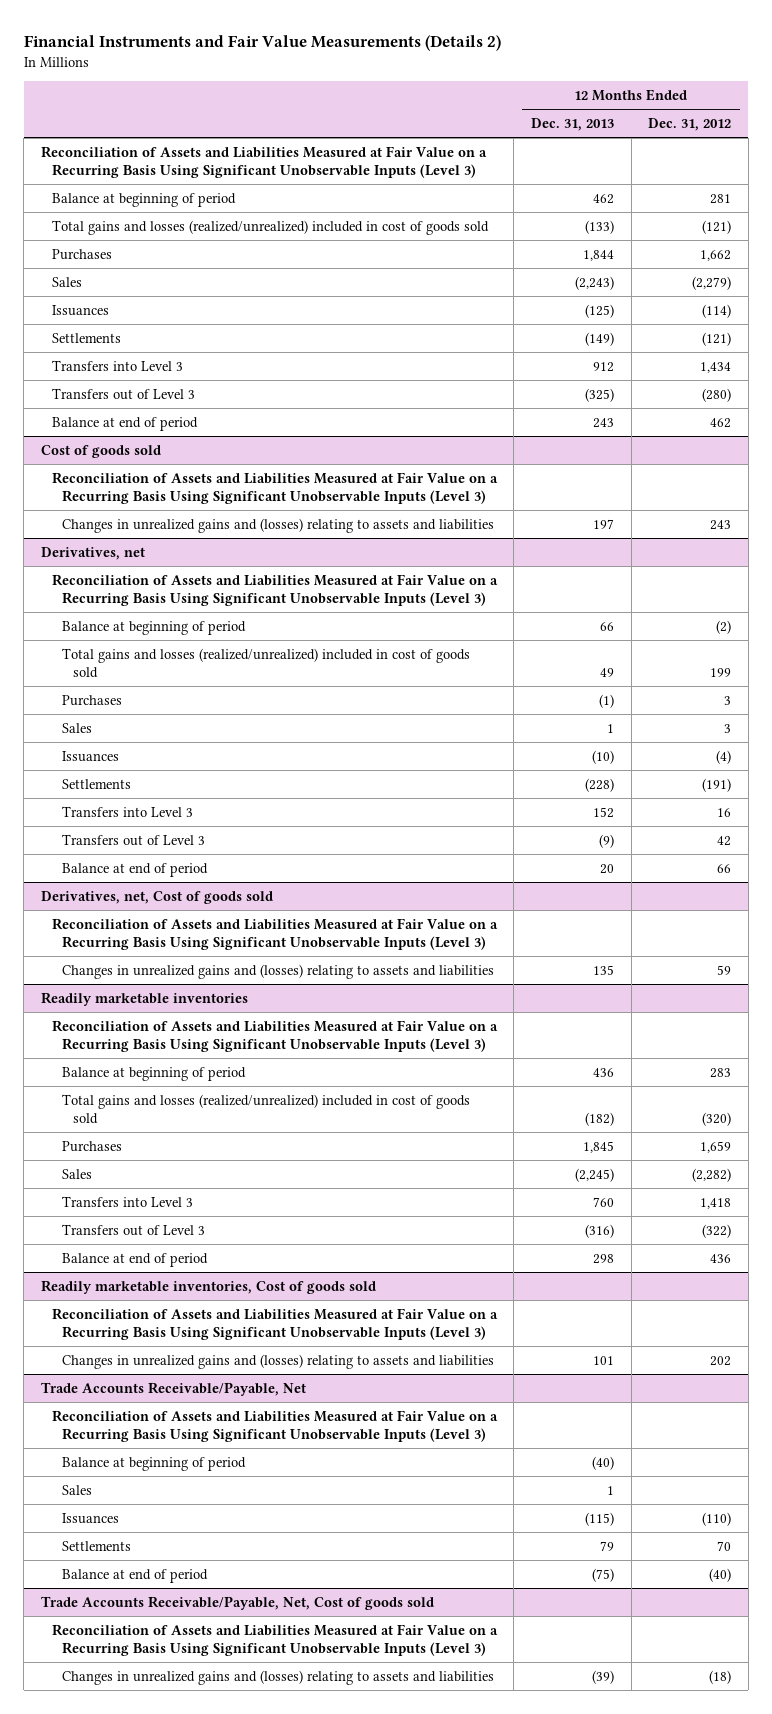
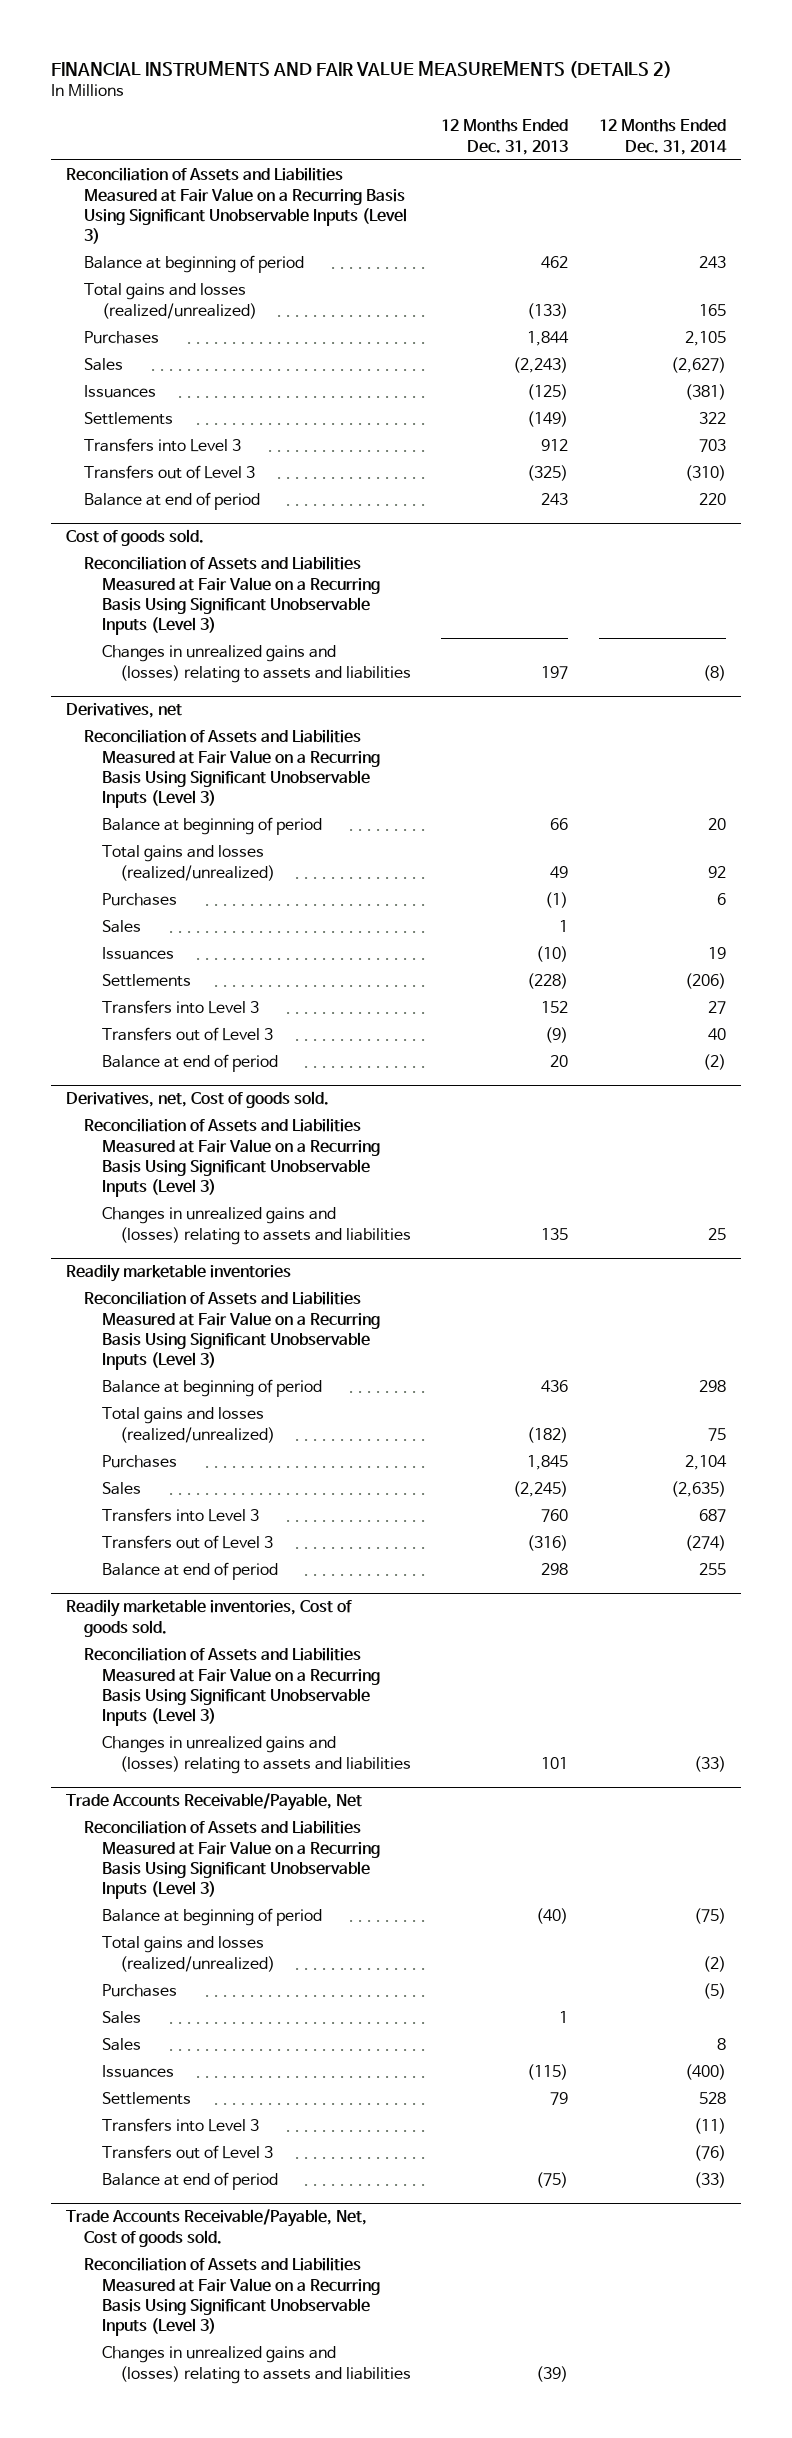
- Financial Instruments and Fair Value Measurements (Details 2)
+ FINANCIAL INSTRUMENTS AND FAIR VALUE MEASUREMENTS (DETAILS 2)
- | 12 Months Ended Dec. 31, 2013 | 12 Months Ended Dec. 31, 2012
+ | 12 Months Ended Dec. 31, 2013 | 12 Months Ended Dec. 31, 2014
- Total gains and losses (realized/unrealized) included in cost of goods sold | (133) | (121)
+ Total gains and losses (realized/unrealized) | (133) | 165
- Cost of goods sold
+ Cost of goods sold.
@ Derivatives, net
- Total gains and losses (realized/unrealized) included in cost of goods sold | 49 | 199
+ Total gains and losses (realized/unrealized) | 49 | 92
- Derivatives, net, Cost of goods sold
+ Derivatives, net, Cost of goods sold.
@ Readily marketable inventories
- Total gains and losses (realized/unrealized) included in cost of goods sold | (182) | (320)
+ Total gains and losses (realized/unrealized) | (182) | 75
- Readily marketable inventories, Cost of goods sold
+ Readily marketable inventories, Cost of goods sold.
@ Trade Accounts Receivable/Payable, Net
+ Total gains and losses (realized/unrealized) | | (2)
+ Purchases | | (5)
+ Sales | | 8
+ Transfers into Level 3 | | (11)
+ Transfers out of Level 3 | | (76)
- Trade Accounts Receivable/Payable, Net, Cost of goods sold
+ Trade Accounts Receivable/Payable, Net, Cost of goods sold.

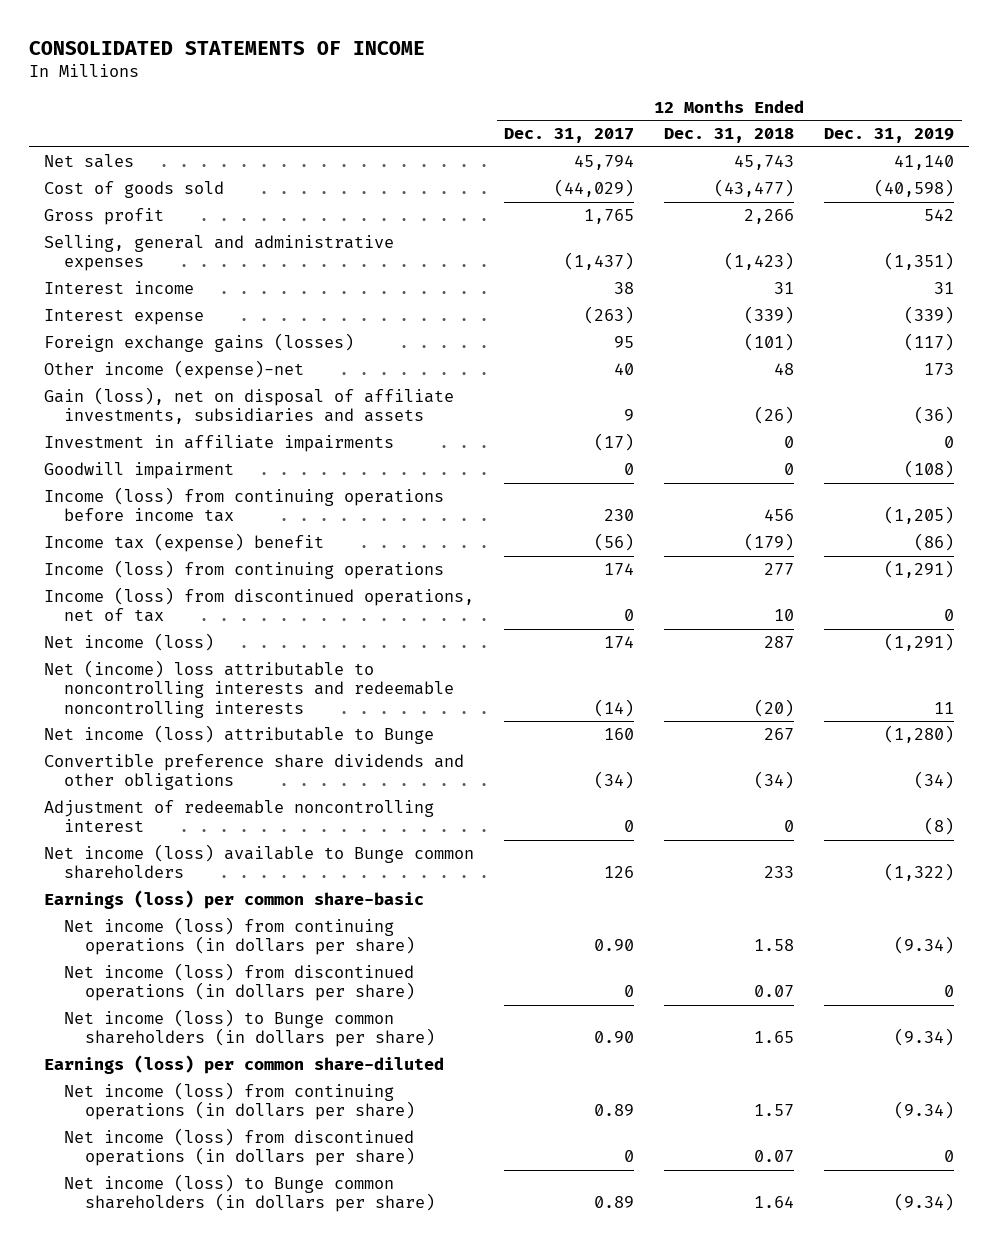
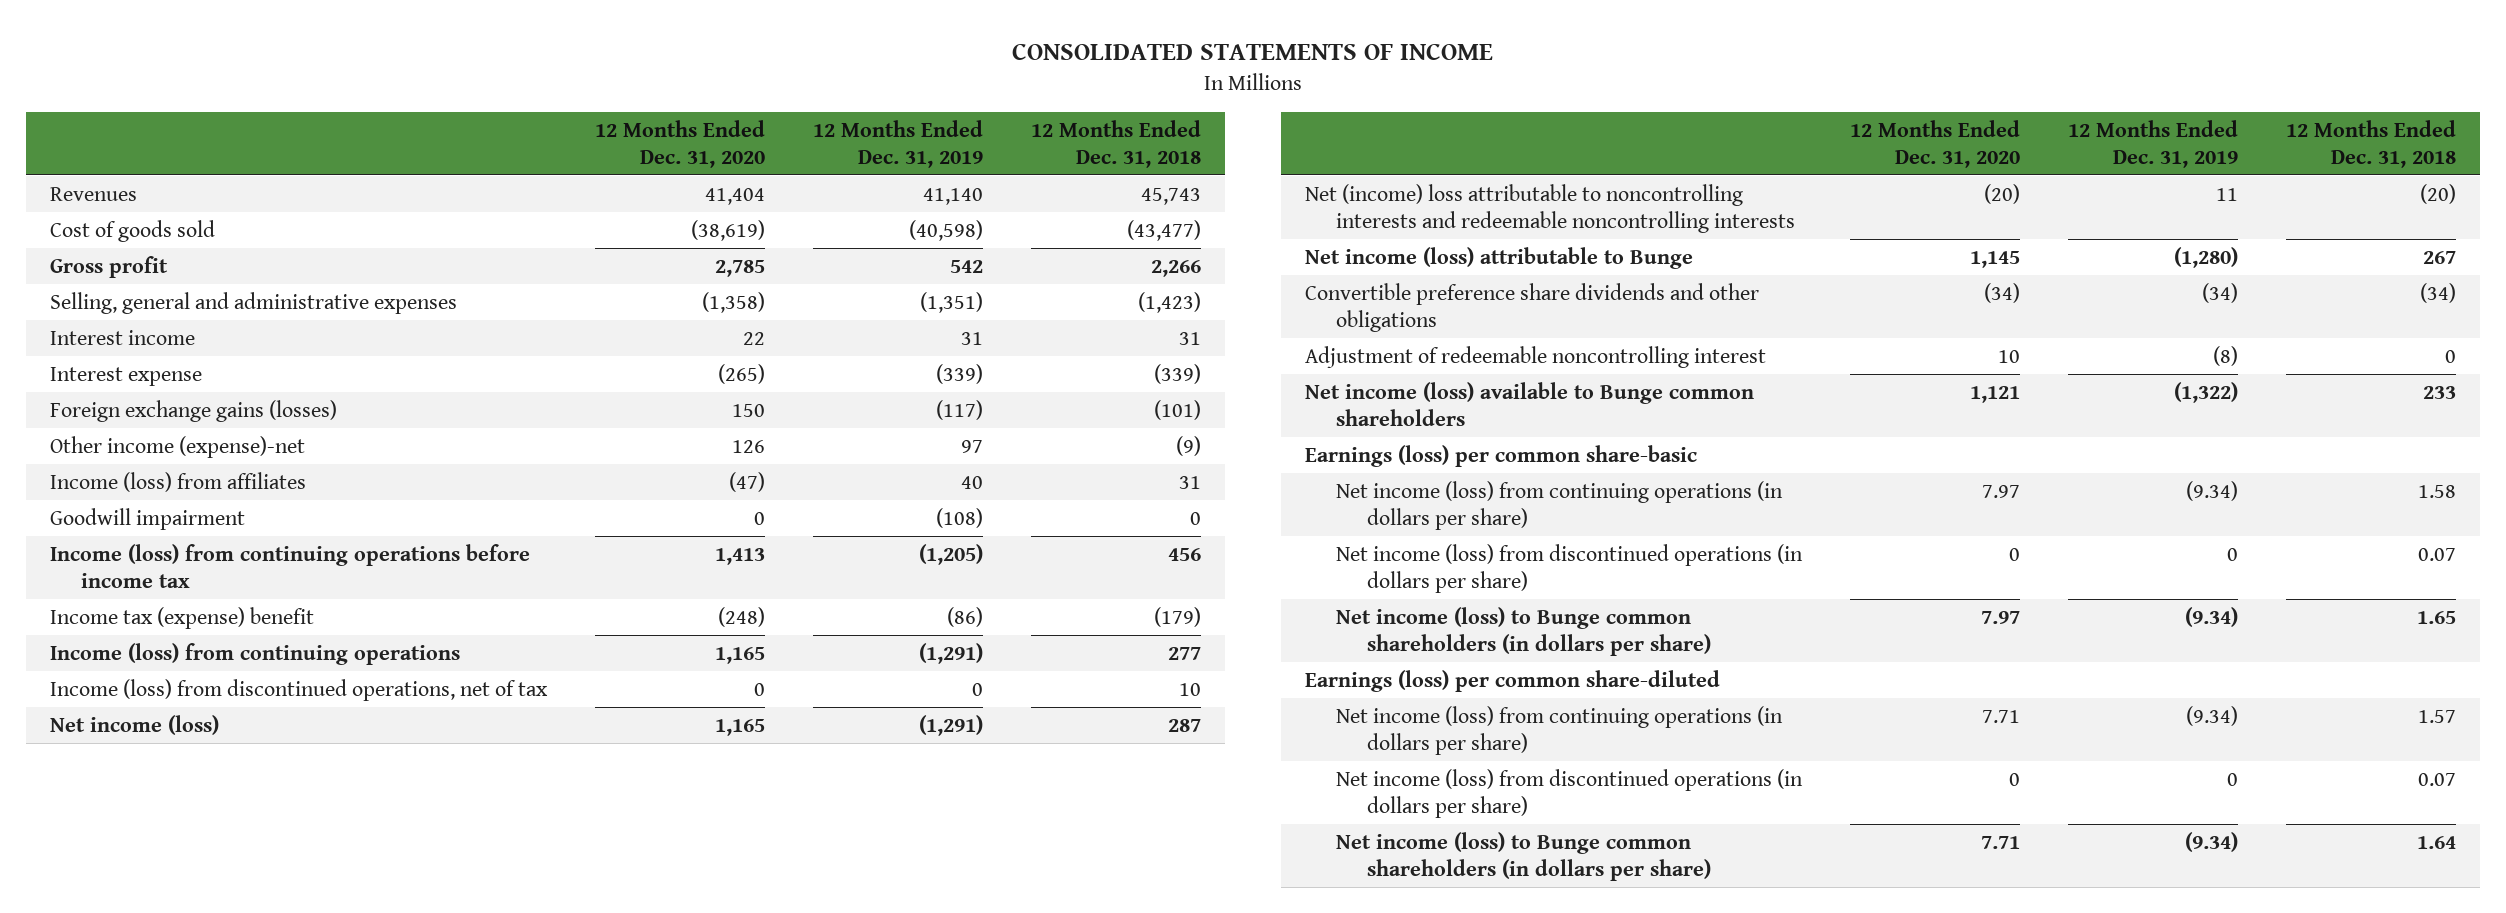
- | 12 Months Ended Dec. 31, 2017 | 12 Months Ended Dec. 31, 2018 | 12 Months Ended Dec. 31, 2019
+ | 12 Months Ended Dec. 31, 2020 | 12 Months Ended Dec. 31, 2019 | 12 Months Ended Dec. 31, 2018
- Net sales | 45,794 | 45,743 | 41,140
+ Revenues | 41,404 | 41,140 | 45,743
- Other income (expense)-net | 40 | 48 | 173
- Gain (loss), net on disposal of affiliate investments, subsidiaries and assets | 9 | (26) | (36)
- Investment in affiliate impairments | (17) | 0 | 0
+ Other income (expense)-net | 126 | 97 | (9)
+ Income (loss) from affiliates | (47) | 40 | 31

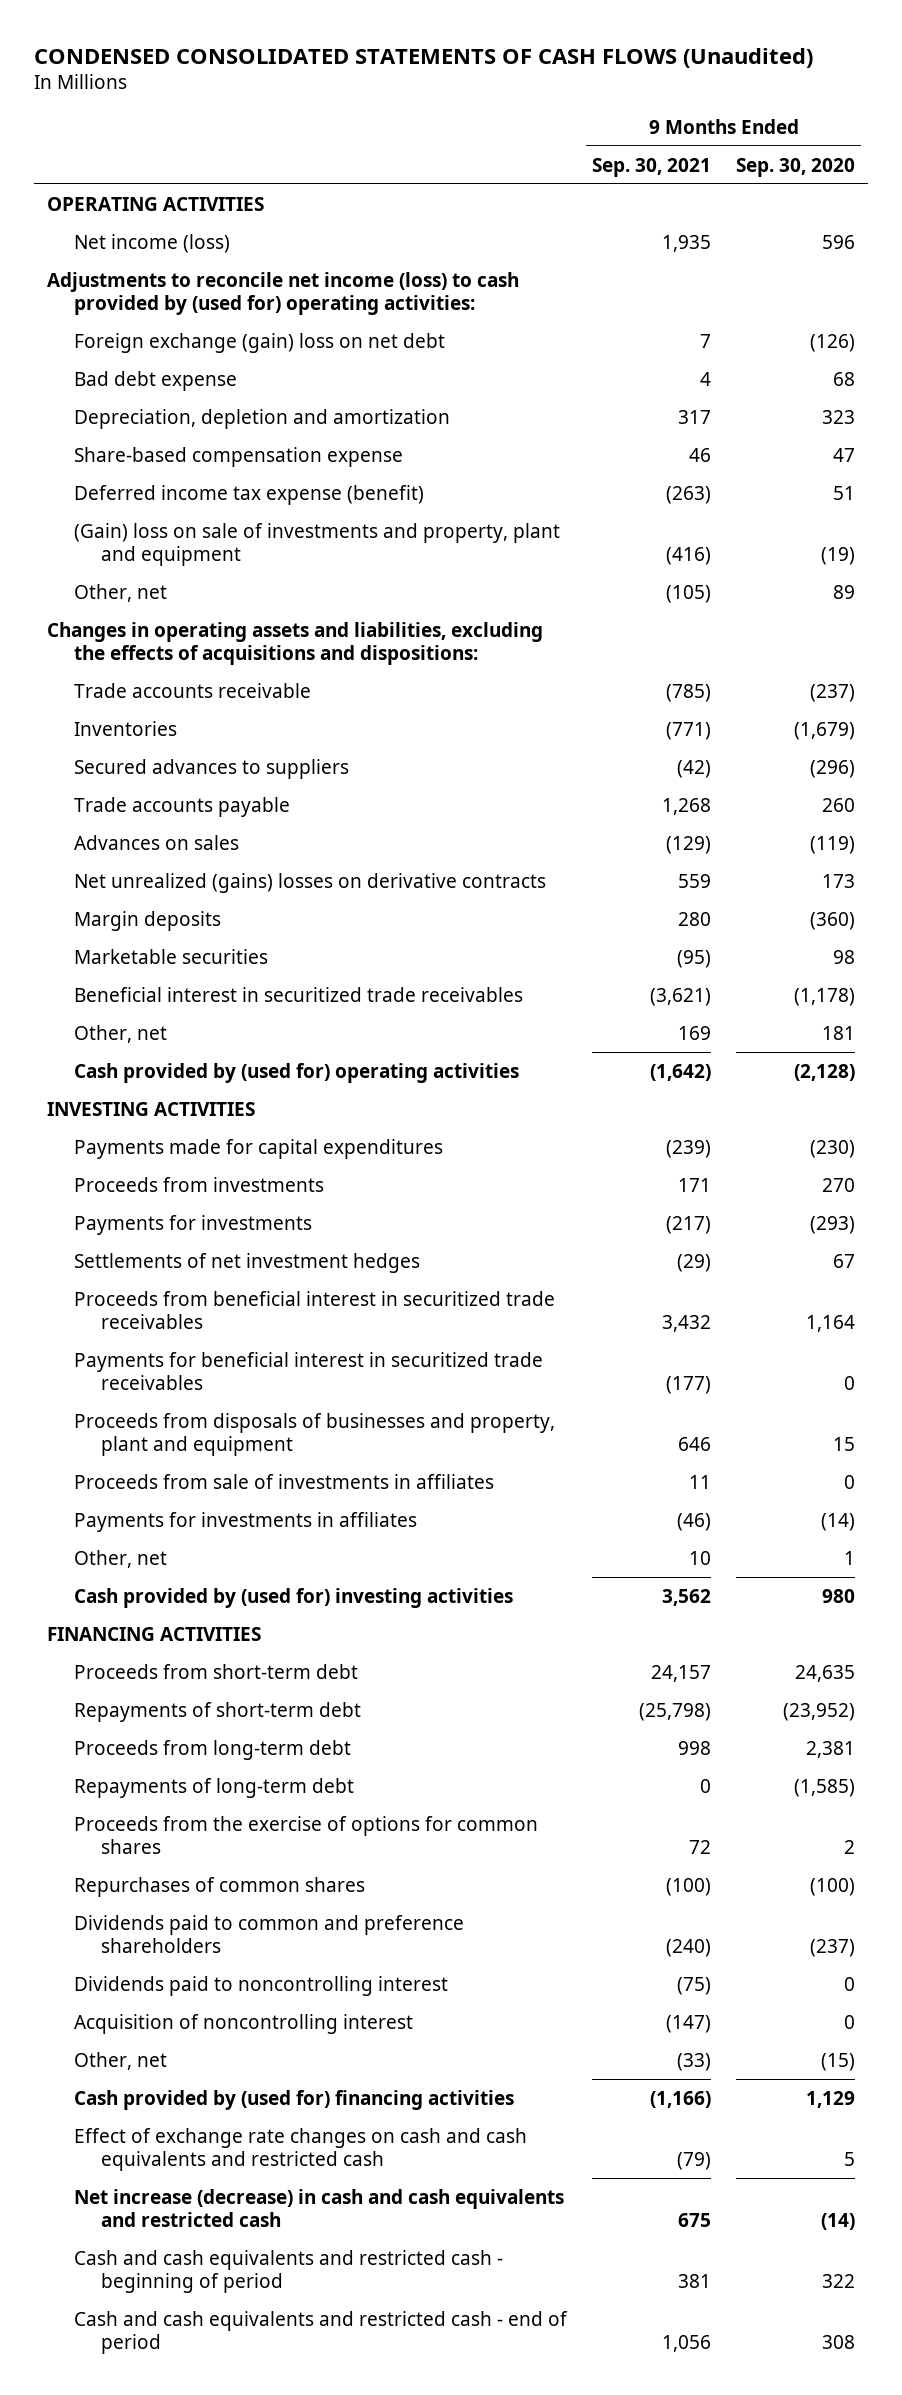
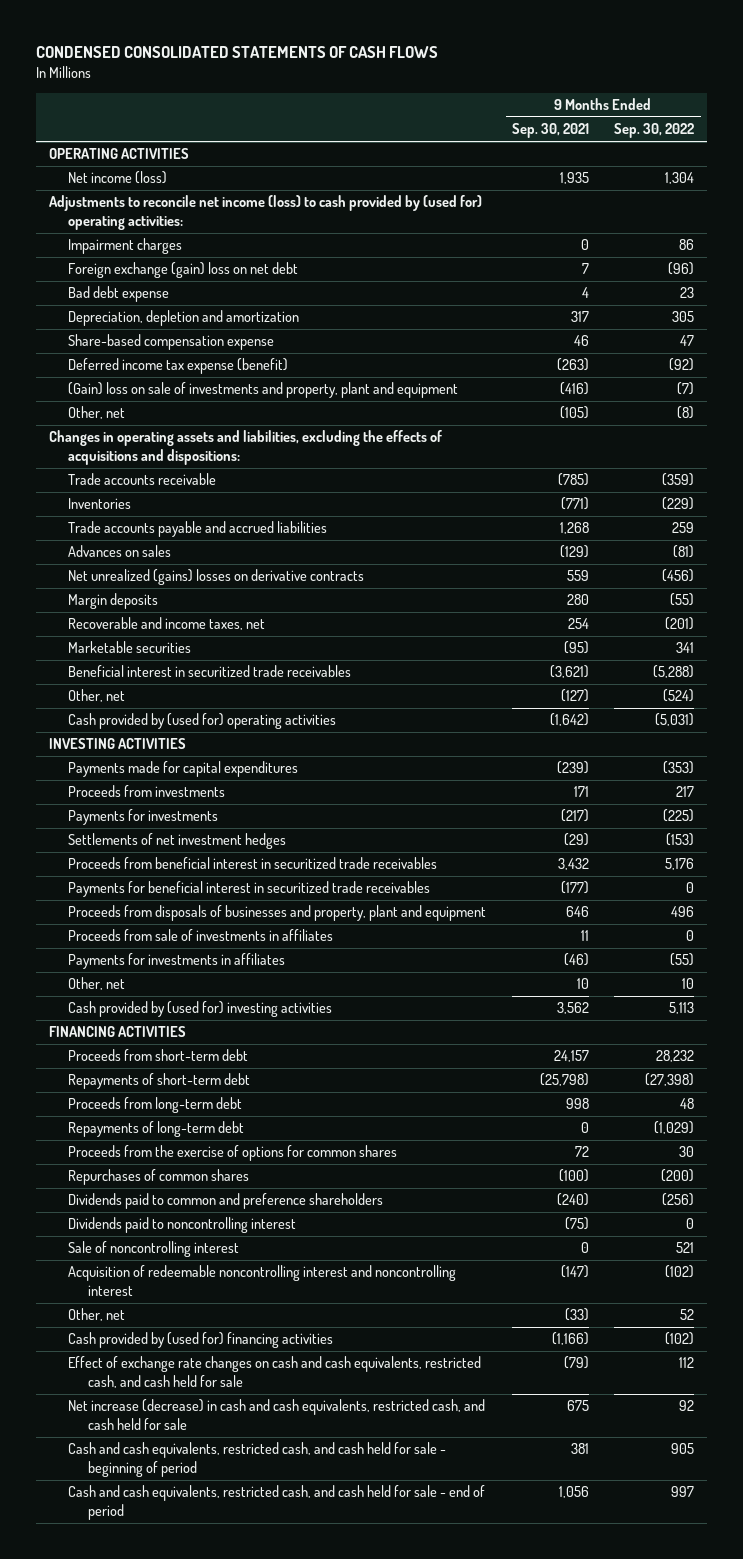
- CONDENSED CONSOLIDATED STATEMENTS OF CASH FLOWS (Unaudited)
+ CONDENSED CONSOLIDATED STATEMENTS OF CASH FLOWS
- | 9 Months Ended Sep. 30, 2021 | 9 Months Ended Sep. 30, 2020
+ | 9 Months Ended Sep. 30, 2021 | 9 Months Ended Sep. 30, 2022
+ Impairment charges | 0 | 86
- Secured advances to suppliers | (42) | (296)
- Trade accounts payable | 1,268 | 260
+ Trade accounts payable and accrued liabilities | 1,268 | 259
+ Recoverable and income taxes, net | 254 | (201)
- Other, net | 169 | 181
+ Other, net | (127) | (524)
- Acquisition of noncontrolling interest | (147) | 0
+ Sale of noncontrolling interest | 0 | 521
+ Acquisition of redeemable noncontrolling interest and noncontrolling interest | (147) | (102)
- Effect of exchange rate changes on cash and cash equivalents and restricted cash | (79) | 5
- Net increase (decrease) in cash and cash equivalents and restricted cash | 675 | (14)
- Cash and cash equivalents and restricted cash - beginning of period | 381 | 322
- Cash and cash equivalents and restricted cash - end of period | 1,056 | 308
+ Effect of exchange rate changes on cash and cash equivalents, restricted cash, and cash held for sale | (79) | 112
+ Net increase (decrease) in cash and cash equivalents, restricted cash, and cash held for sale | 675 | 92
+ Cash and cash equivalents, restricted cash, and cash held for sale - beginning of period | 381 | 905
+ Cash and cash equivalents, restricted cash, and cash held for sale - end of period | 1,056 | 997

